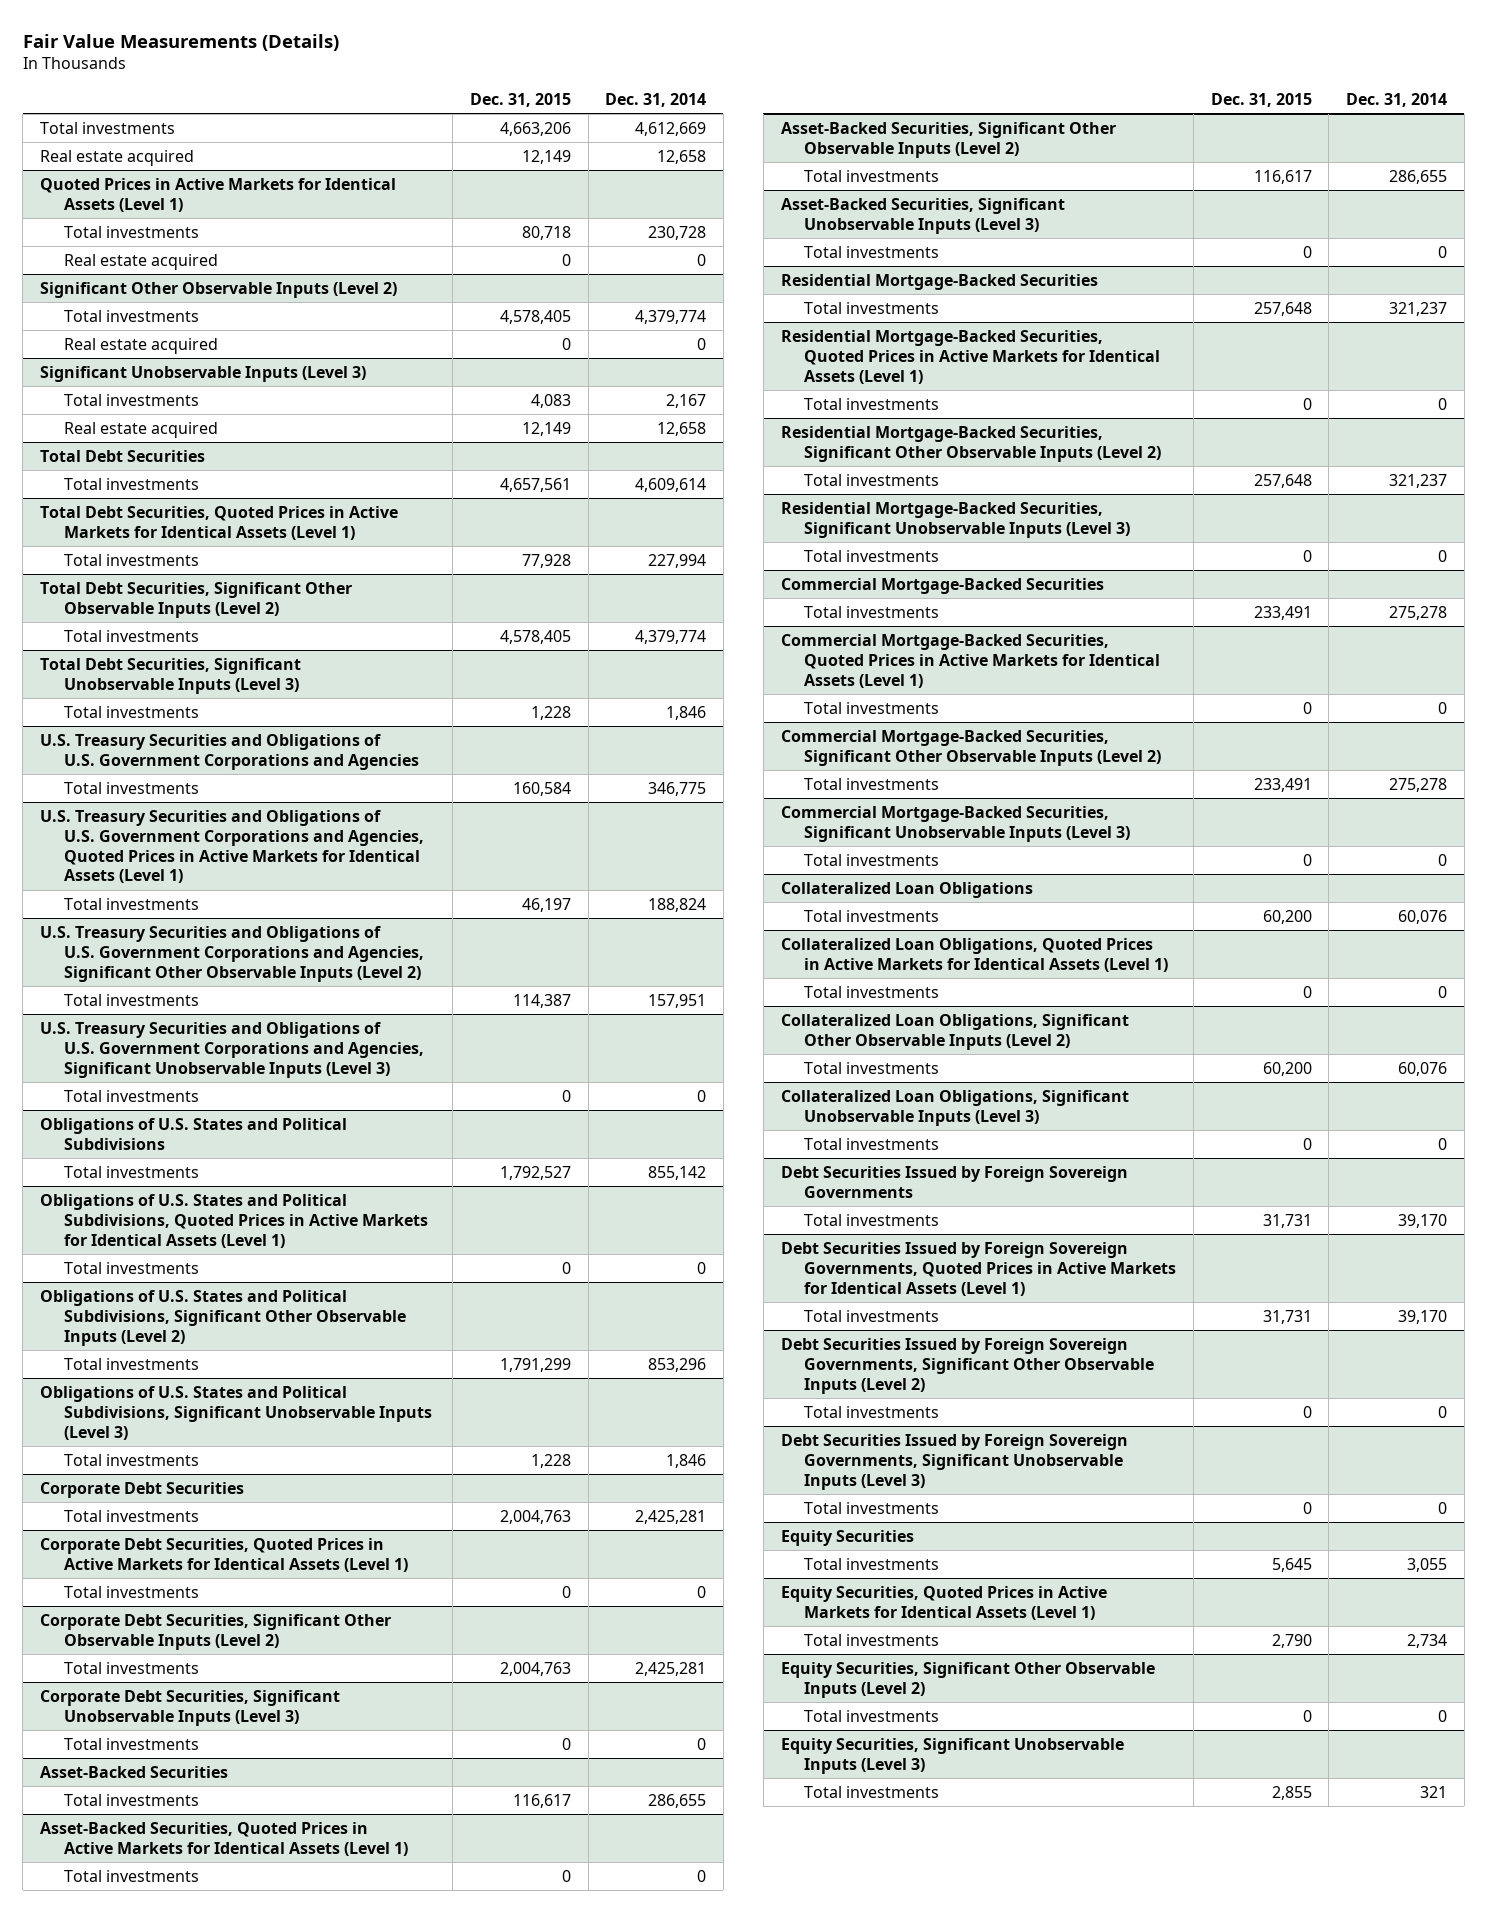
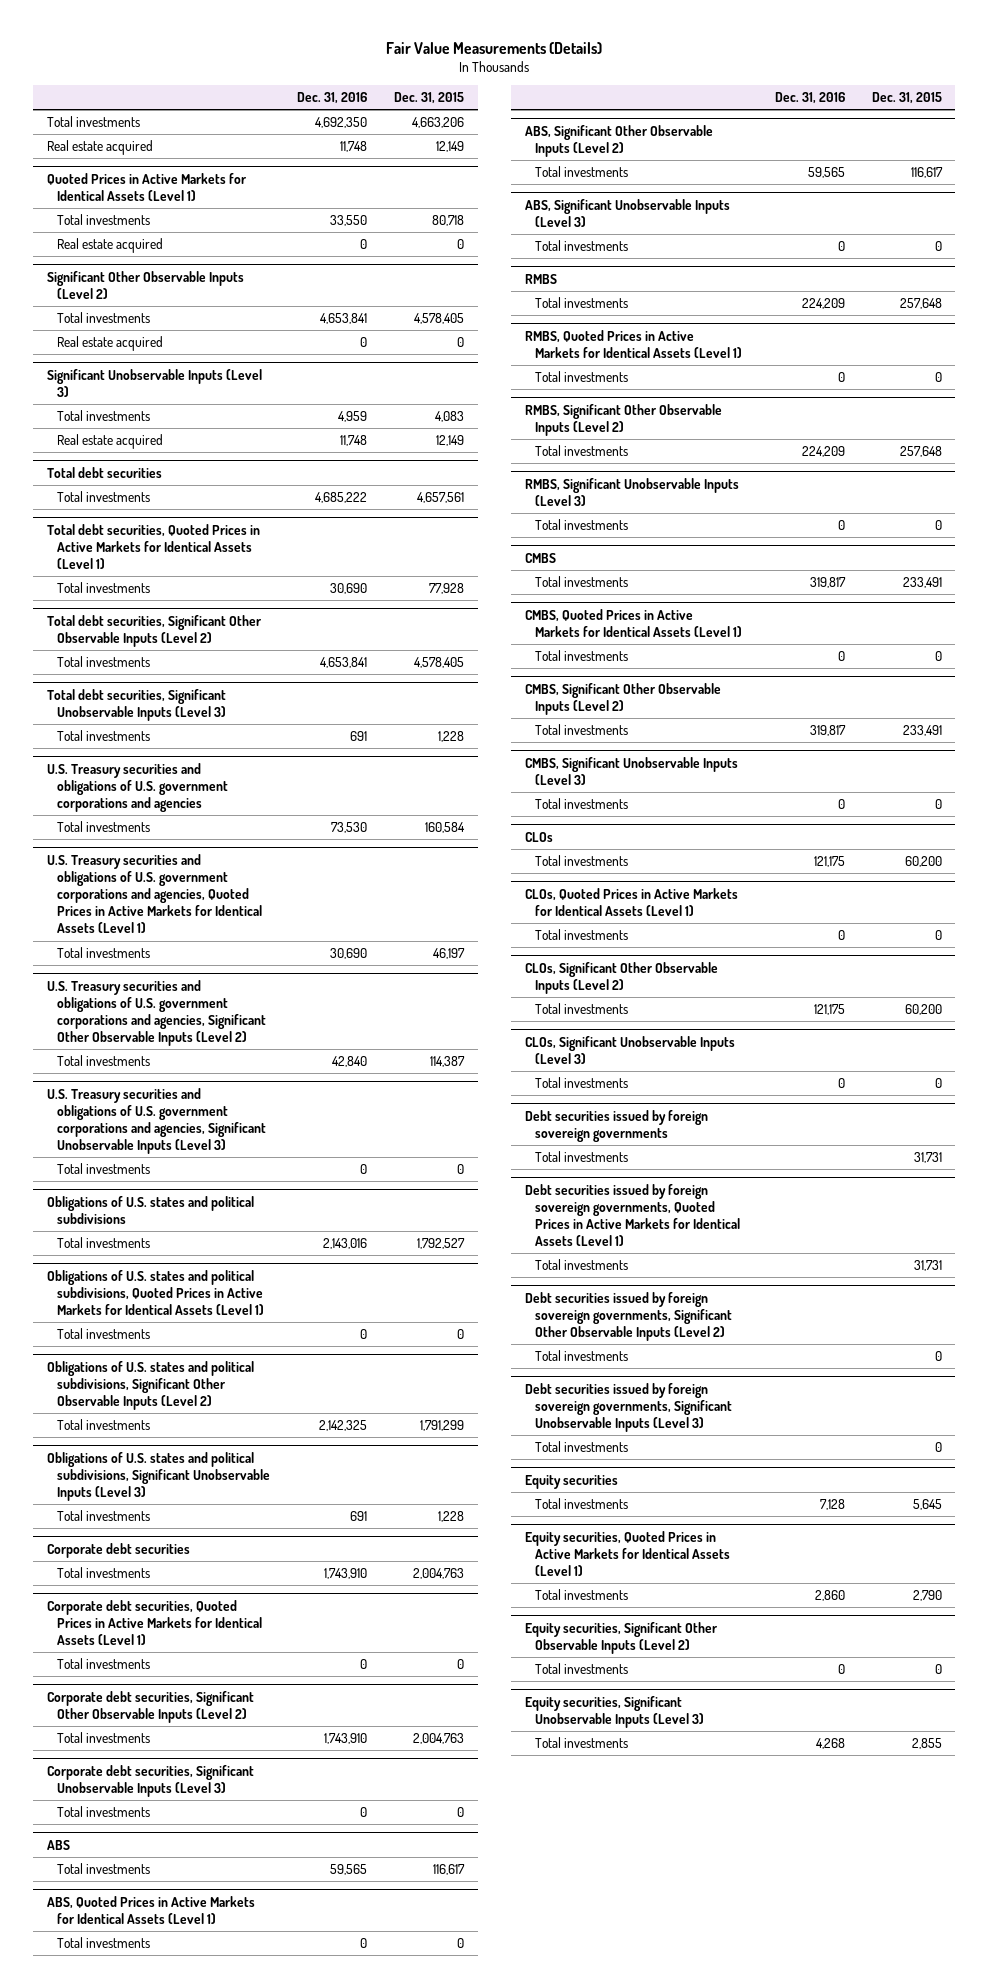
- | Dec. 31, 2015 | Dec. 31, 2014
+ | Dec. 31, 2016 | Dec. 31, 2015
- Total Debt Securities
+ Total debt securities
- Total Debt Securities, Quoted Prices in Active Markets for Identical Assets (Level 1)
+ Total debt securities, Quoted Prices in Active Markets for Identical Assets (Level 1)
- Total Debt Securities, Significant Other Observable Inputs (Level 2)
+ Total debt securities, Significant Other Observable Inputs (Level 2)
- Total Debt Securities, Significant Unobservable Inputs (Level 3)
+ Total debt securities, Significant Unobservable Inputs (Level 3)
- U.S. Treasury Securities and Obligations of U.S. Government Corporations and Agencies
+ U.S. Treasury securities and obligations of U.S. government corporations and agencies
- U.S. Treasury Securities and Obligations of U.S. Government Corporations and Agencies, Quoted Prices in Active Markets for Identical Assets (Level 1)
+ U.S. Treasury securities and obligations of U.S. government corporations and agencies, Quoted Prices in Active Markets for Identical Assets (Level 1)
- U.S. Treasury Securities and Obligations of U.S. Government Corporations and Agencies, Significant Other Observable Inputs (Level 2)
+ U.S. Treasury securities and obligations of U.S. government corporations and agencies, Significant Other Observable Inputs (Level 2)
- U.S. Treasury Securities and Obligations of U.S. Government Corporations and Agencies, Significant Unobservable Inputs (Level 3)
+ U.S. Treasury securities and obligations of U.S. government corporations and agencies, Significant Unobservable Inputs (Level 3)
- Obligations of U.S. States and Political Subdivisions
+ Obligations of U.S. states and political subdivisions
- Obligations of U.S. States and Political Subdivisions, Quoted Prices in Active Markets for Identical Assets (Level 1)
+ Obligations of U.S. states and political subdivisions, Quoted Prices in Active Markets for Identical Assets (Level 1)
- Obligations of U.S. States and Political Subdivisions, Significant Other Observable Inputs (Level 2)
+ Obligations of U.S. states and political subdivisions, Significant Other Observable Inputs (Level 2)
- Obligations of U.S. States and Political Subdivisions, Significant Unobservable Inputs (Level 3)
+ Obligations of U.S. states and political subdivisions, Significant Unobservable Inputs (Level 3)
- Corporate Debt Securities
+ Corporate debt securities
- Corporate Debt Securities, Quoted Prices in Active Markets for Identical Assets (Level 1)
+ Corporate debt securities, Quoted Prices in Active Markets for Identical Assets (Level 1)
- Corporate Debt Securities, Significant Other Observable Inputs (Level 2)
+ Corporate debt securities, Significant Other Observable Inputs (Level 2)
- Corporate Debt Securities, Significant Unobservable Inputs (Level 3)
+ Corporate debt securities, Significant Unobservable Inputs (Level 3)
- Asset-Backed Securities
+ ABS
- Asset-Backed Securities, Quoted Prices in Active Markets for Identical Assets (Level 1)
+ ABS, Quoted Prices in Active Markets for Identical Assets (Level 1)
- Asset-Backed Securities, Significant Other Observable Inputs (Level 2)
+ ABS, Significant Other Observable Inputs (Level 2)
- Asset-Backed Securities, Significant Unobservable Inputs (Level 3)
+ ABS, Significant Unobservable Inputs (Level 3)
- Residential Mortgage-Backed Securities
+ RMBS
- Residential Mortgage-Backed Securities, Quoted Prices in Active Markets for Identical Assets (Level 1)
+ RMBS, Quoted Prices in Active Markets for Identical Assets (Level 1)
- Residential Mortgage-Backed Securities, Significant Other Observable Inputs (Level 2)
+ RMBS, Significant Other Observable Inputs (Level 2)
- Residential Mortgage-Backed Securities, Significant Unobservable Inputs (Level 3)
+ RMBS, Significant Unobservable Inputs (Level 3)
- Commercial Mortgage-Backed Securities
+ CMBS
- Commercial Mortgage-Backed Securities, Quoted Prices in Active Markets for Identical Assets (Level 1)
+ CMBS, Quoted Prices in Active Markets for Identical Assets (Level 1)
- Commercial Mortgage-Backed Securities, Significant Other Observable Inputs (Level 2)
+ CMBS, Significant Other Observable Inputs (Level 2)
- Commercial Mortgage-Backed Securities, Significant Unobservable Inputs (Level 3)
+ CMBS, Significant Unobservable Inputs (Level 3)
- Collateralized Loan Obligations
+ CLOs
- Collateralized Loan Obligations, Quoted Prices in Active Markets for Identical Assets (Level 1)
+ CLOs, Quoted Prices in Active Markets for Identical Assets (Level 1)
- Collateralized Loan Obligations, Significant Other Observable Inputs (Level 2)
+ CLOs, Significant Other Observable Inputs (Level 2)
- Collateralized Loan Obligations, Significant Unobservable Inputs (Level 3)
+ CLOs, Significant Unobservable Inputs (Level 3)
- Debt Securities Issued by Foreign Sovereign Governments
+ Debt securities issued by foreign sovereign governments
- Debt Securities Issued by Foreign Sovereign Governments, Quoted Prices in Active Markets for Identical Assets (Level 1)
+ Debt securities issued by foreign sovereign governments, Quoted Prices in Active Markets for Identical Assets (Level 1)
- Debt Securities Issued by Foreign Sovereign Governments, Significant Other Observable Inputs (Level 2)
+ Debt securities issued by foreign sovereign governments, Significant Other Observable Inputs (Level 2)
- Debt Securities Issued by Foreign Sovereign Governments, Significant Unobservable Inputs (Level 3)
+ Debt securities issued by foreign sovereign governments, Significant Unobservable Inputs (Level 3)
- Equity Securities
+ Equity securities
- Equity Securities, Quoted Prices in Active Markets for Identical Assets (Level 1)
+ Equity securities, Quoted Prices in Active Markets for Identical Assets (Level 1)
- Equity Securities, Significant Other Observable Inputs (Level 2)
+ Equity securities, Significant Other Observable Inputs (Level 2)
- Equity Securities, Significant Unobservable Inputs (Level 3)
+ Equity securities, Significant Unobservable Inputs (Level 3)

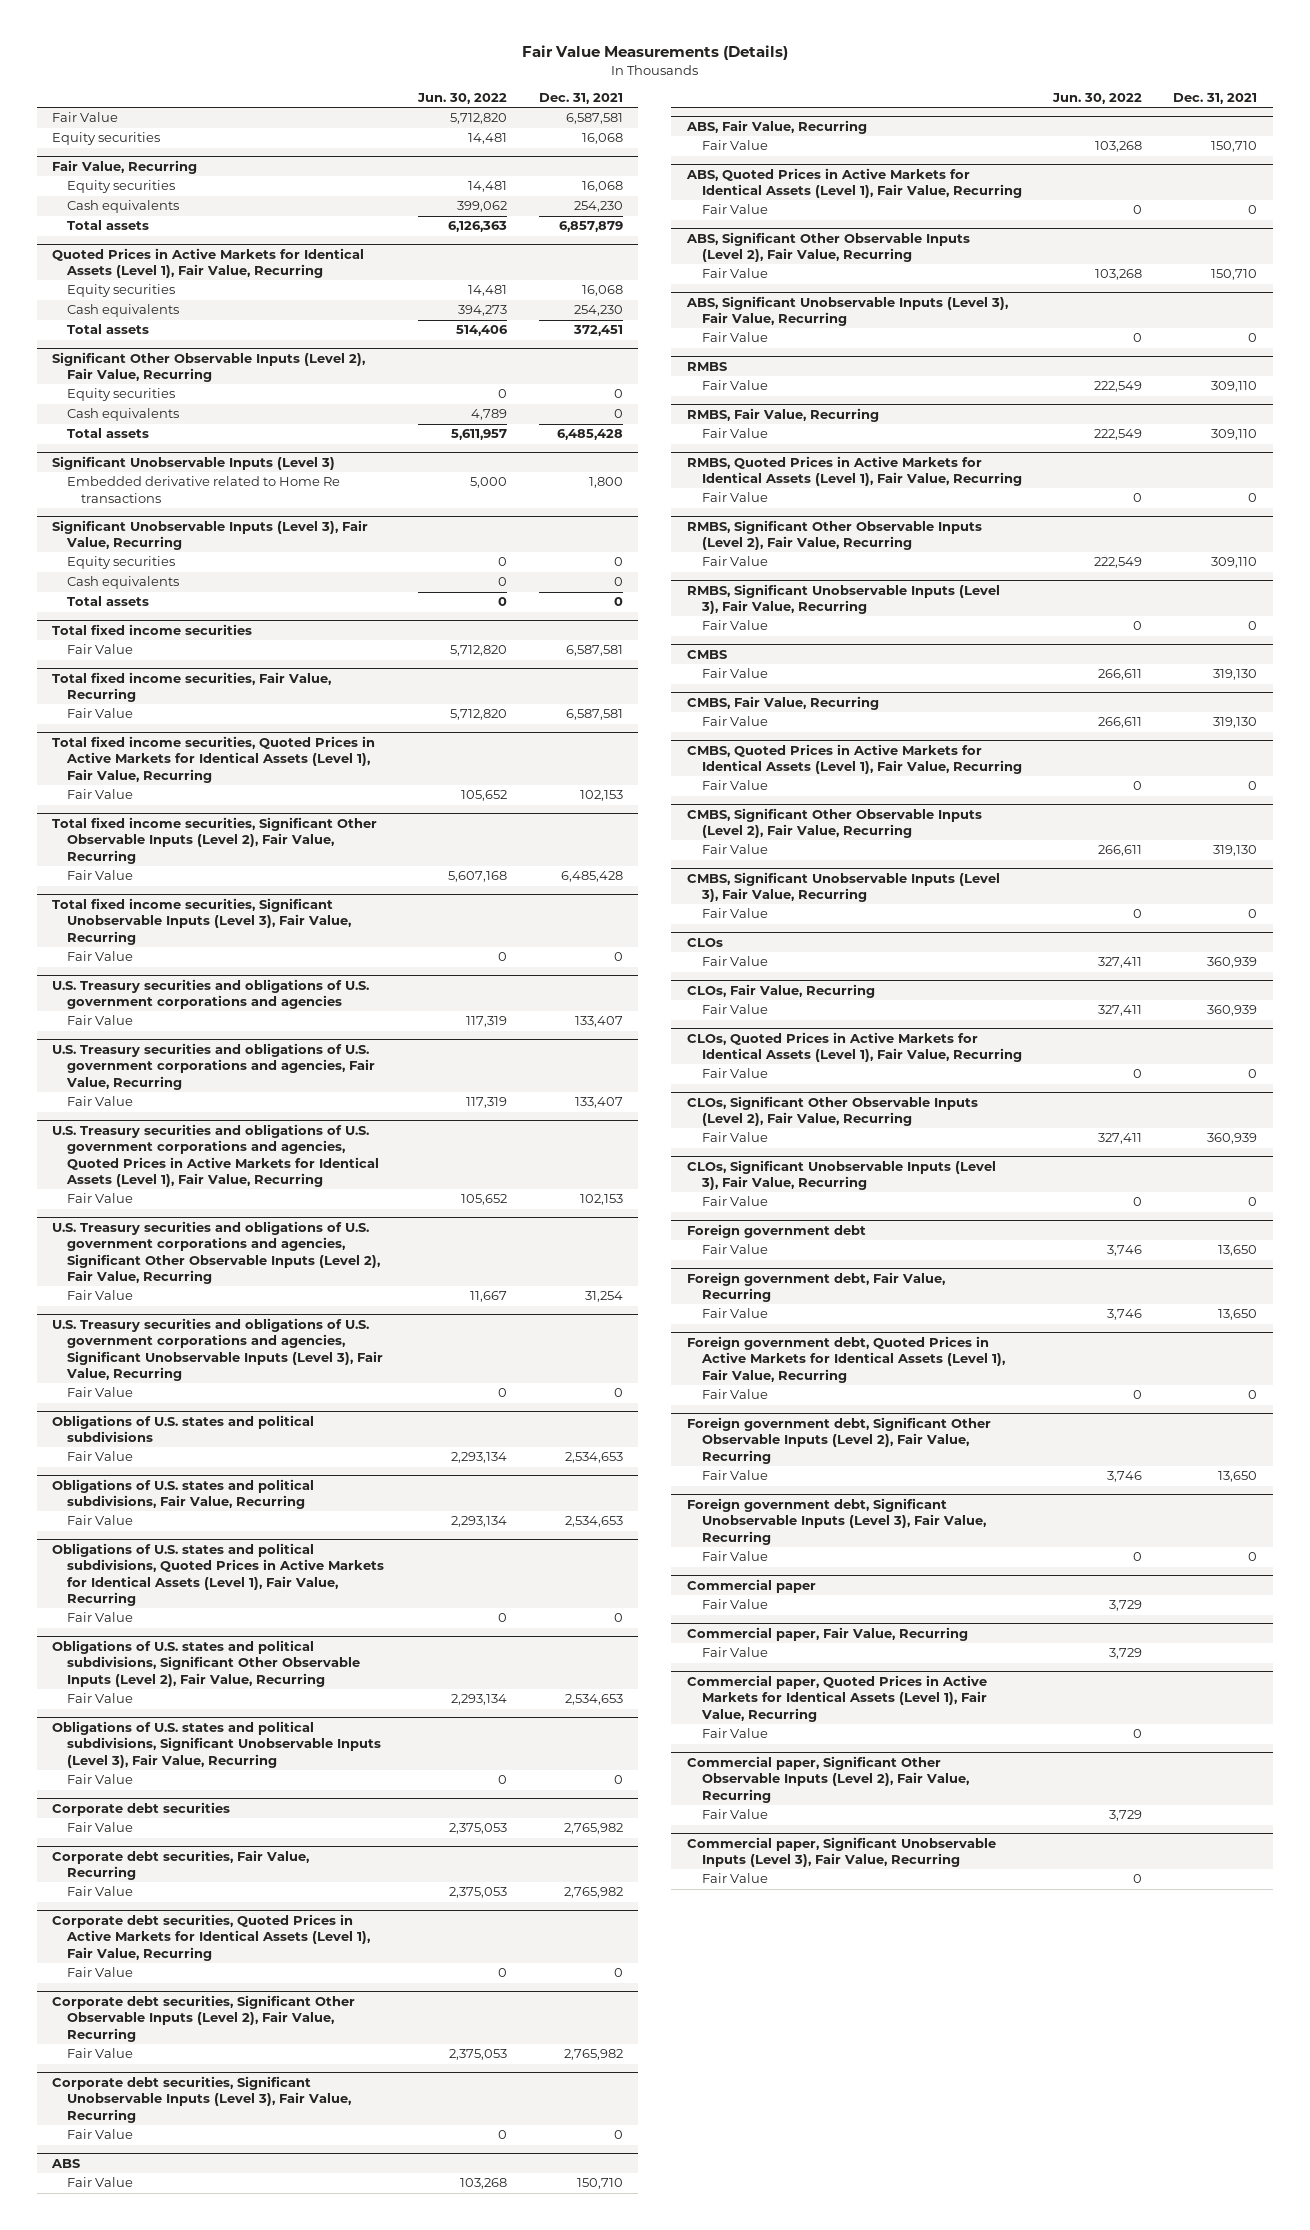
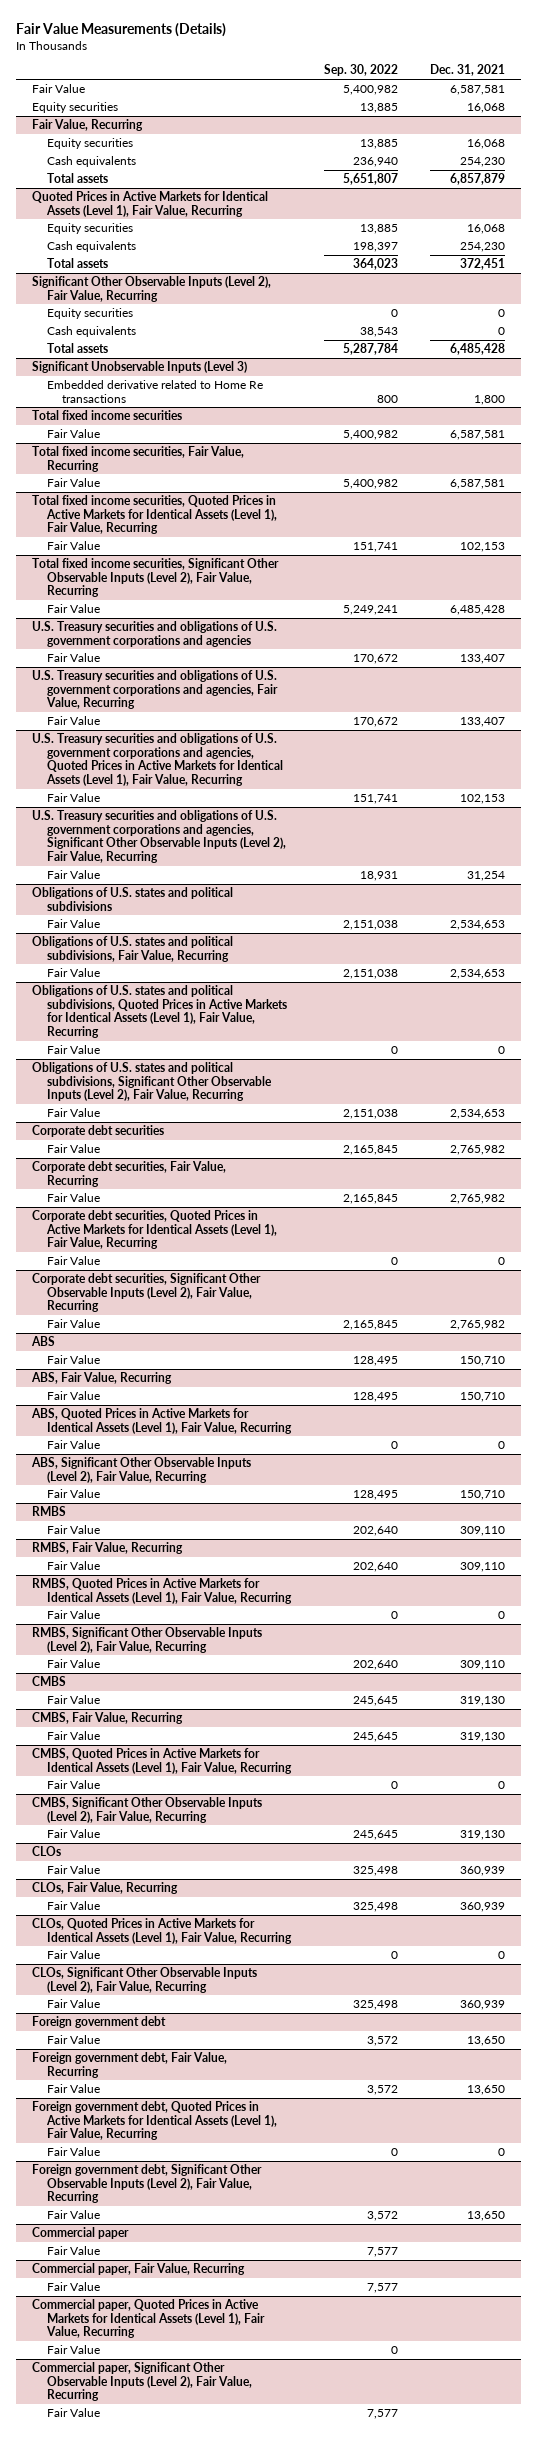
- | Jun. 30, 2022 | Dec. 31, 2021
+ | Sep. 30, 2022 | Dec. 31, 2021
- Significant Unobservable Inputs (Level 3), Fair Value, Recurring
- Equity securities | 0 | 0
- Cash equivalents | 0 | 0
- Total assets | 0 | 0
- Total fixed income securities, Significant Unobservable Inputs (Level 3), Fair Value, Recurring
- Fair Value | 0 | 0
- U.S. Treasury securities and obligations of U.S. government corporations and agencies, Significant Unobservable Inputs (Level 3), Fair Value, Recurring
- Fair Value | 0 | 0
- Obligations of U.S. states and political subdivisions, Significant Unobservable Inputs (Level 3), Fair Value, Recurring
- Fair Value | 0 | 0
- Corporate debt securities, Significant Unobservable Inputs (Level 3), Fair Value, Recurring
- Fair Value | 0 | 0
- ABS, Significant Unobservable Inputs (Level 3), Fair Value, Recurring
- Fair Value | 0 | 0
- RMBS, Significant Unobservable Inputs (Level 3), Fair Value, Recurring
- Fair Value | 0 | 0
- CMBS, Significant Unobservable Inputs (Level 3), Fair Value, Recurring
- Fair Value | 0 | 0
- CLOs, Significant Unobservable Inputs (Level 3), Fair Value, Recurring
- Fair Value | 0 | 0
- Foreign government debt, Significant Unobservable Inputs (Level 3), Fair Value, Recurring
- Fair Value | 0 | 0
- Commercial paper, Significant Unobservable Inputs (Level 3), Fair Value, Recurring
- Fair Value | 0 |

